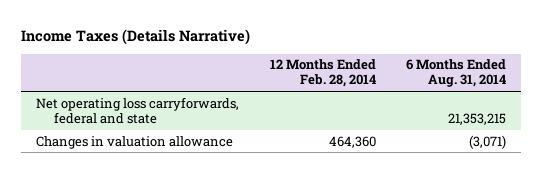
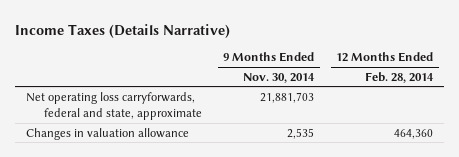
- | 12 Months Ended Feb. 28, 2014 | 6 Months Ended Aug. 31, 2014
+ | 9 Months Ended Nov. 30, 2014 | 12 Months Ended Feb. 28, 2014
- Net operating loss carryforwards, federal and state | | 21,353,215
+ Net operating loss carryforwards, federal and state, approximate | 21,881,703 |

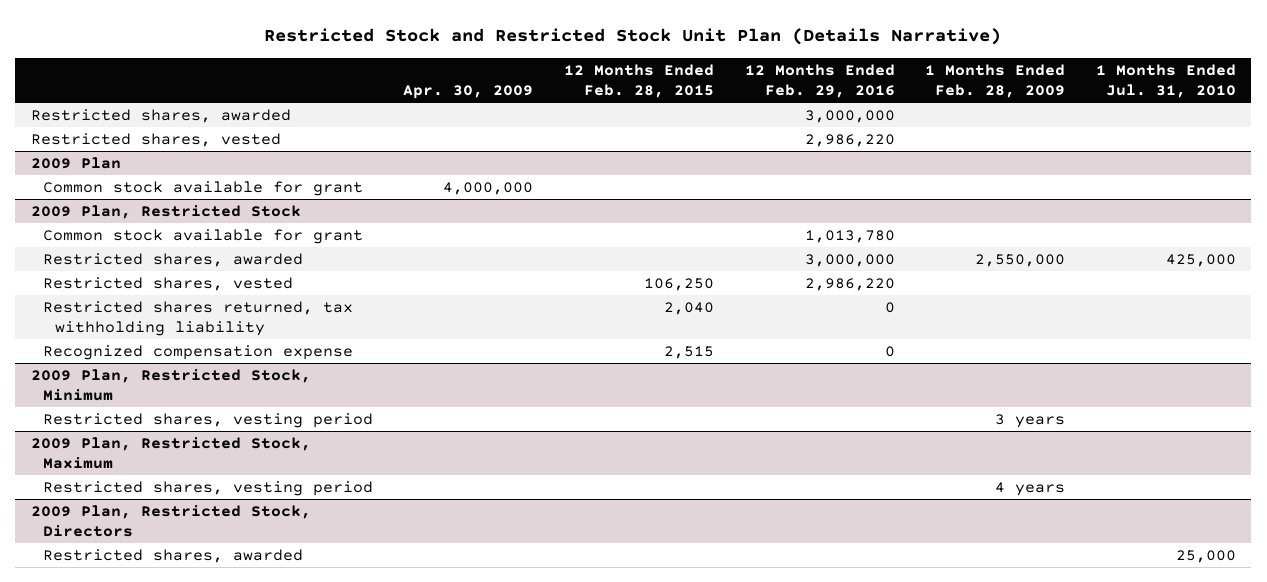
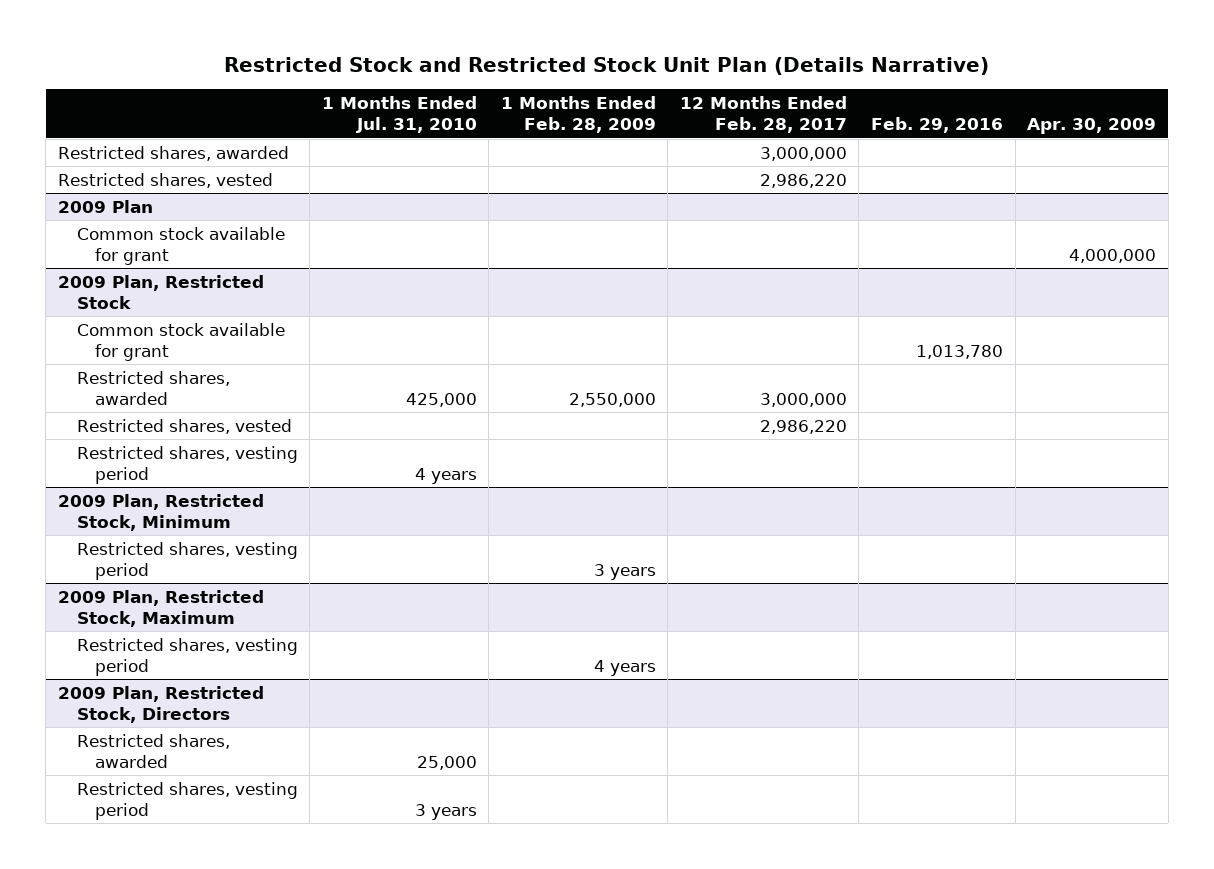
- | Apr. 30, 2009 | 12 Months Ended Feb. 28, 2015 | 12 Months Ended Feb. 29, 2016 | 1 Months Ended Feb. 28, 2009 | 1 Months Ended Jul. 31, 2010
+ | 1 Months Ended Jul. 31, 2010 | 1 Months Ended Feb. 28, 2009 | 12 Months Ended Feb. 28, 2017 | Feb. 29, 2016 | Apr. 30, 2009
@ 2009 Plan, Restricted Stock
- Restricted shares returned, tax withholding liability | | 2,040 | 0 | |
- Recognized compensation expense | | 2,515 | 0 | |
+ Restricted shares, vesting period | 4 years | | | |
@ 2009 Plan, Restricted Stock, Directors
+ Restricted shares, vesting period | 3 years | | | |

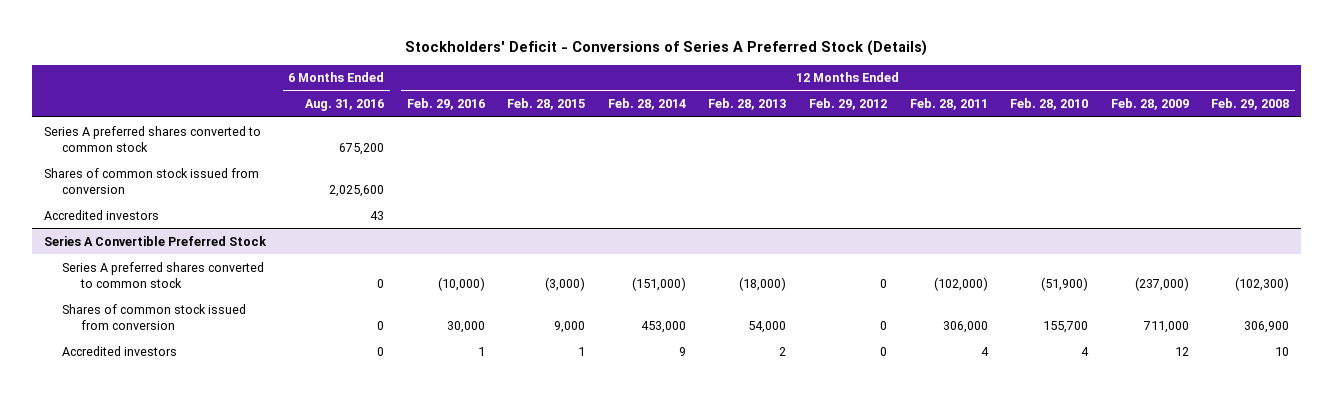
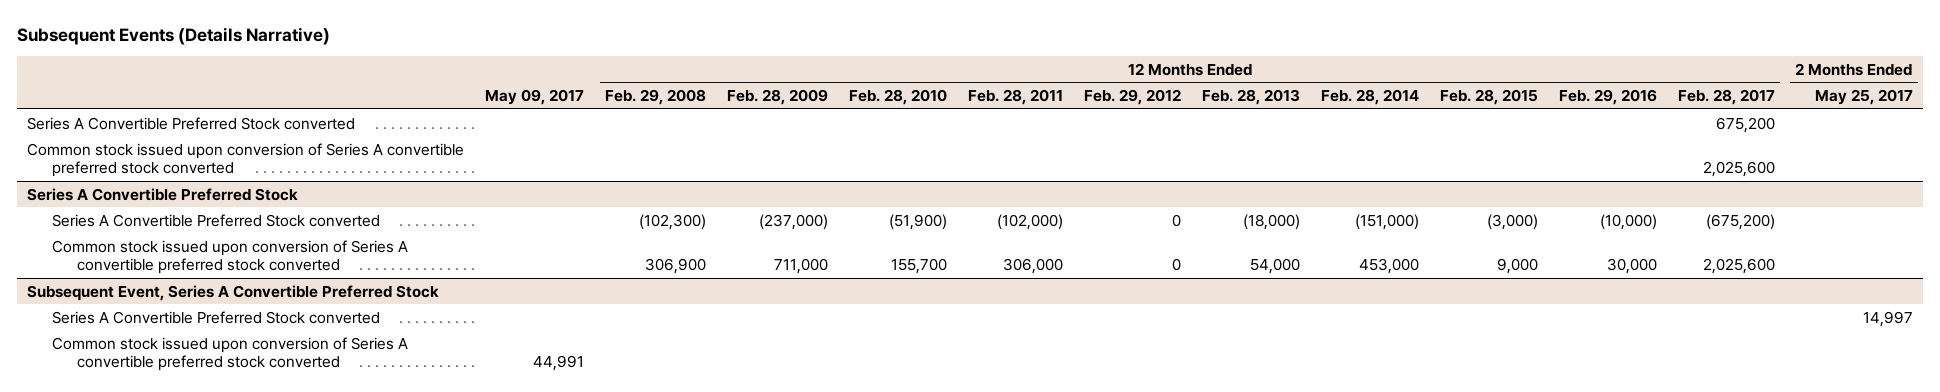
- Stockholders' Deficit - Conversions of Series A Preferred Stock (Details)
+ Subsequent Events (Details Narrative)
- | 6 Months Ended Aug. 31, 2016 | 12 Months Ended Feb. 29, 2016 | 12 Months Ended Feb. 28, 2015 | 12 Months Ended Feb. 28, 2014 | 12 Months Ended Feb. 28, 2013 | 12 Months Ended Feb. 29, 2012 | 12 Months Ended Feb. 28, 2011 | 12 Months Ended Feb. 28, 2010 | 12 Months Ended Feb. 28, 2009 | 12 Months Ended Feb. 29, 2008
+ | May 09, 2017 | 12 Months Ended Feb. 29, 2008 | 12 Months Ended Feb. 28, 2009 | 12 Months Ended Feb. 28, 2010 | 12 Months Ended Feb. 28, 2011 | 12 Months Ended Feb. 29, 2012 | 12 Months Ended Feb. 28, 2013 | 12 Months Ended Feb. 28, 2014 | 12 Months Ended Feb. 28, 2015 | 12 Months Ended Feb. 29, 2016 | 12 Months Ended Feb. 28, 2017 | 2 Months Ended May 25, 2017
- Series A preferred shares converted to common stock | 675,200 | | | | | | | | |
- Shares of common stock issued from conversion | 2,025,600 | | | | | | | | |
- Accredited investors | 43 | | | | | | | | |
+ Series A Convertible Preferred Stock converted | | | | | | | | | | | 675,200 |
+ Common stock issued upon conversion of Series A convertible preferred stock converted | | | | | | | | | | | 2,025,600 |
@ Series A Convertible Preferred Stock
- Series A preferred shares converted to common stock | 0 | (10,000) | (3,000) | (151,000) | (18,000) | 0 | (102,000) | (51,900) | (237,000) | (102,300)
- Shares of common stock issued from conversion | 0 | 30,000 | 9,000 | 453,000 | 54,000 | 0 | 306,000 | 155,700 | 711,000 | 306,900
- Accredited investors | 0 | 1 | 1 | 9 | 2 | 0 | 4 | 4 | 12 | 10
+ Series A Convertible Preferred Stock converted | | (102,300) | (237,000) | (51,900) | (102,000) | 0 | (18,000) | (151,000) | (3,000) | (10,000) | (675,200) |
+ Common stock issued upon conversion of Series A convertible preferred stock converted | | 306,900 | 711,000 | 155,700 | 306,000 | 0 | 54,000 | 453,000 | 9,000 | 30,000 | 2,025,600 |
+ Subsequent Event, Series A Convertible Preferred Stock
+ Series A Convertible Preferred Stock converted | | | | | | | | | | | | 14,997
+ Common stock issued upon conversion of Series A convertible preferred stock converted | 44,991 | | | | | | | | | | |

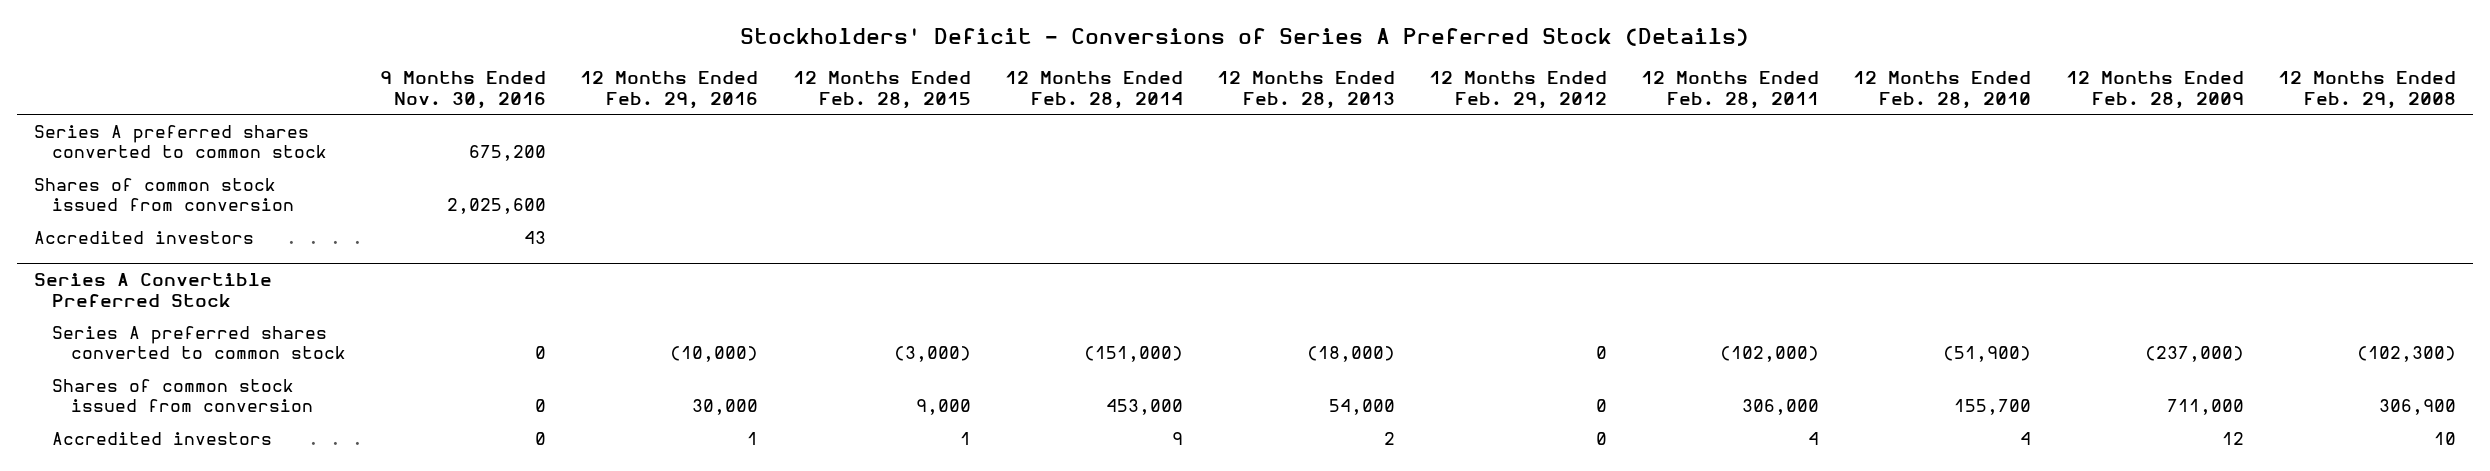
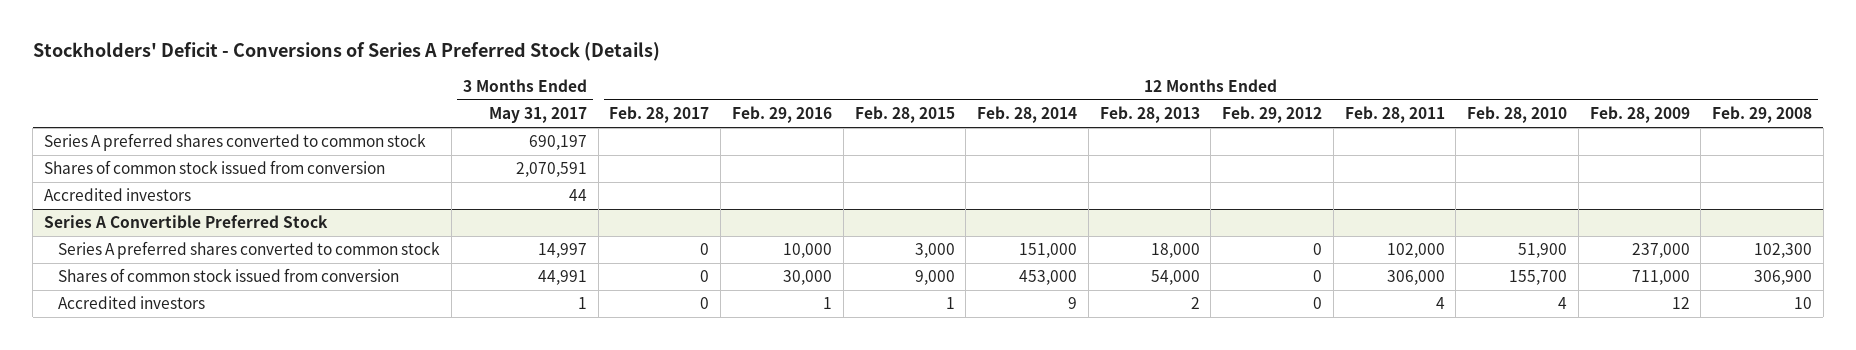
- | 9 Months Ended Nov. 30, 2016 | 12 Months Ended Feb. 29, 2016 | 12 Months Ended Feb. 28, 2015 | 12 Months Ended Feb. 28, 2014 | 12 Months Ended Feb. 28, 2013 | 12 Months Ended Feb. 29, 2012 | 12 Months Ended Feb. 28, 2011 | 12 Months Ended Feb. 28, 2010 | 12 Months Ended Feb. 28, 2009 | 12 Months Ended Feb. 29, 2008
+ | 3 Months Ended May 31, 2017 | 12 Months Ended Feb. 28, 2017 | 12 Months Ended Feb. 29, 2016 | 12 Months Ended Feb. 28, 2015 | 12 Months Ended Feb. 28, 2014 | 12 Months Ended Feb. 28, 2013 | 12 Months Ended Feb. 29, 2012 | 12 Months Ended Feb. 28, 2011 | 12 Months Ended Feb. 28, 2010 | 12 Months Ended Feb. 28, 2009 | 12 Months Ended Feb. 29, 2008
@ Series A Convertible Preferred Stock
- Series A preferred shares converted to common stock | 0 | (10,000) | (3,000) | (151,000) | (18,000) | 0 | (102,000) | (51,900) | (237,000) | (102,300)
+ Series A preferred shares converted to common stock | 14,997 | 0 | 10,000 | 3,000 | 151,000 | 18,000 | 0 | 102,000 | 51,900 | 237,000 | 102,300

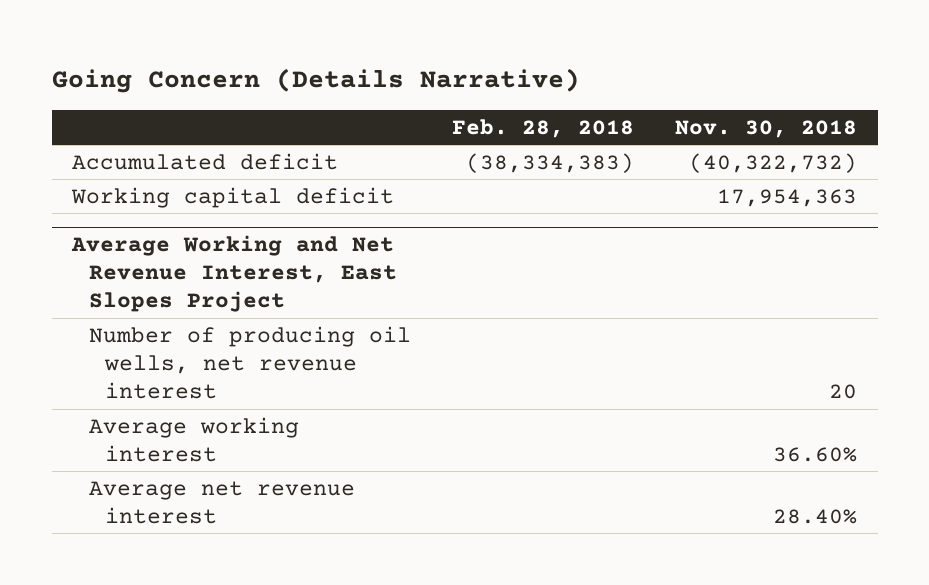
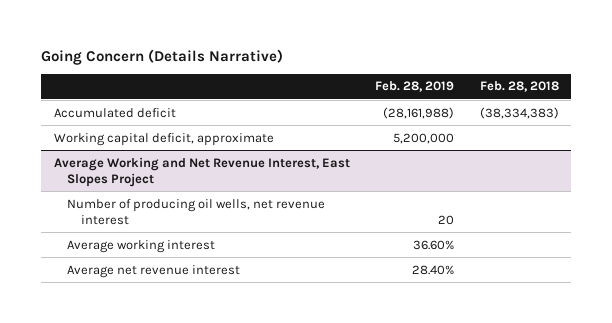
- | Feb. 28, 2018 | Nov. 30, 2018
+ | Feb. 28, 2019 | Feb. 28, 2018
- Working capital deficit | | 17,954,363
+ Working capital deficit, approximate | 5,200,000 |

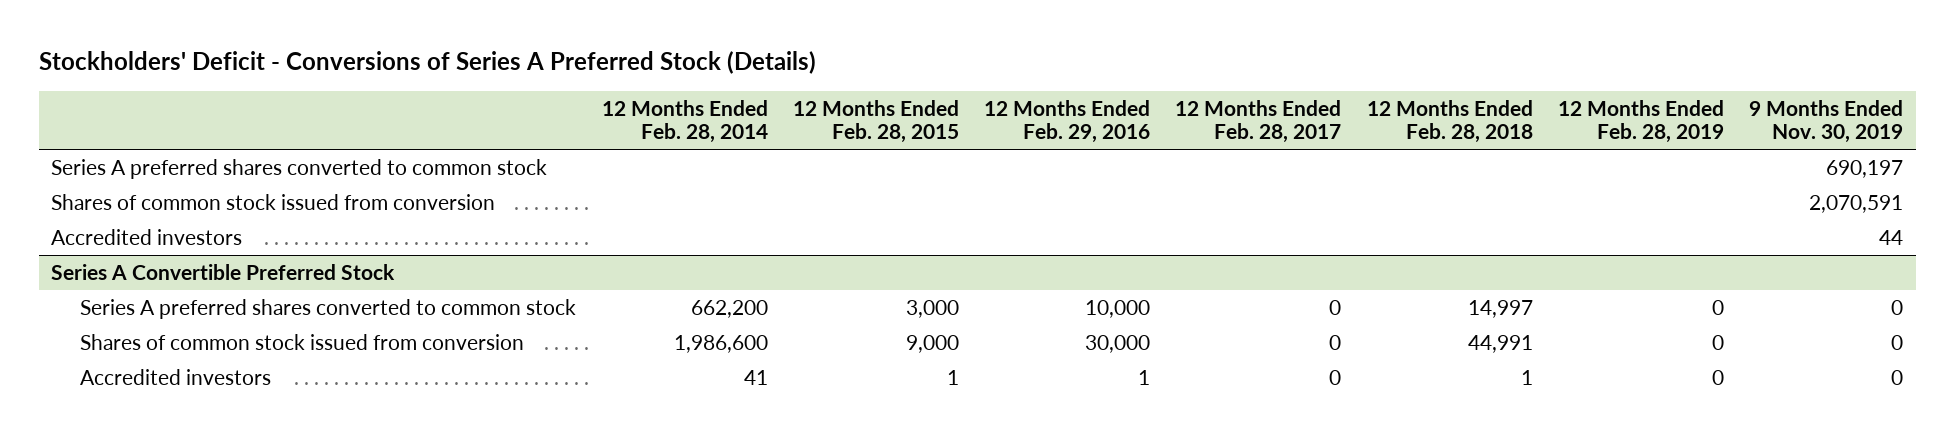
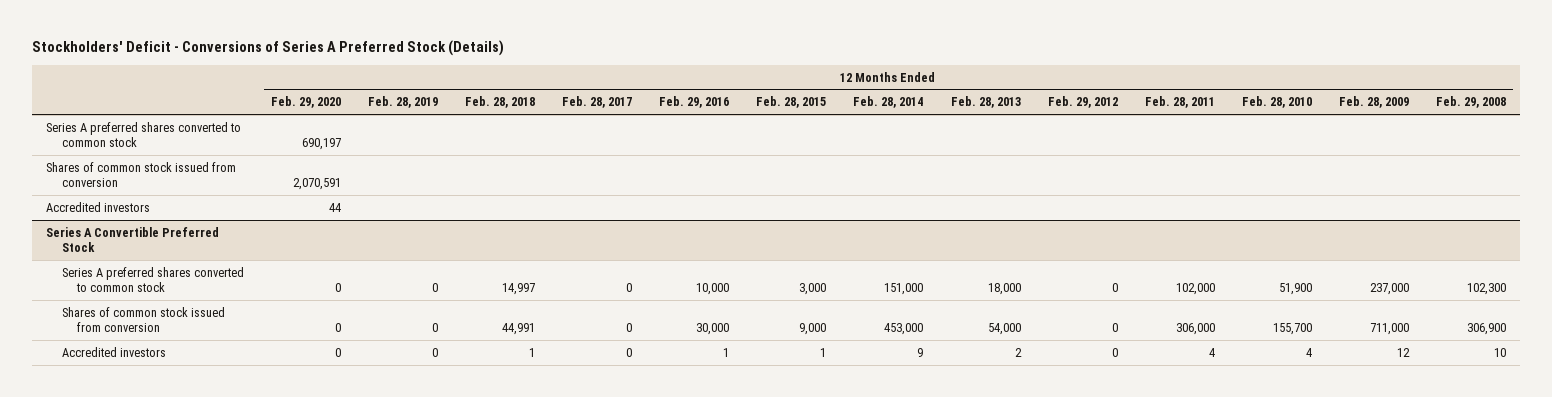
- | 12 Months Ended Feb. 28, 2014 | 12 Months Ended Feb. 28, 2015 | 12 Months Ended Feb. 29, 2016 | 12 Months Ended Feb. 28, 2017 | 12 Months Ended Feb. 28, 2018 | 12 Months Ended Feb. 28, 2019 | 9 Months Ended Nov. 30, 2019
+ | 12 Months Ended Feb. 29, 2020 | 12 Months Ended Feb. 28, 2019 | 12 Months Ended Feb. 28, 2018 | 12 Months Ended Feb. 28, 2017 | 12 Months Ended Feb. 29, 2016 | 12 Months Ended Feb. 28, 2015 | 12 Months Ended Feb. 28, 2014 | 12 Months Ended Feb. 28, 2013 | 12 Months Ended Feb. 29, 2012 | 12 Months Ended Feb. 28, 2011 | 12 Months Ended Feb. 28, 2010 | 12 Months Ended Feb. 28, 2009 | 12 Months Ended Feb. 29, 2008
@ Series A Convertible Preferred Stock
- Series A preferred shares converted to common stock | 662,200 | 3,000 | 10,000 | 0 | 14,997 | 0 | 0
- Shares of common stock issued from conversion | 1,986,600 | 9,000 | 30,000 | 0 | 44,991 | 0 | 0
- Accredited investors | 41 | 1 | 1 | 0 | 1 | 0 | 0
+ Series A preferred shares converted to common stock | 0 | 0 | 14,997 | 0 | 10,000 | 3,000 | 151,000 | 18,000 | 0 | 102,000 | 51,900 | 237,000 | 102,300
+ Shares of common stock issued from conversion | 0 | 0 | 44,991 | 0 | 30,000 | 9,000 | 453,000 | 54,000 | 0 | 306,000 | 155,700 | 711,000 | 306,900
+ Accredited investors | 0 | 0 | 1 | 0 | 1 | 1 | 9 | 2 | 0 | 4 | 4 | 12 | 10

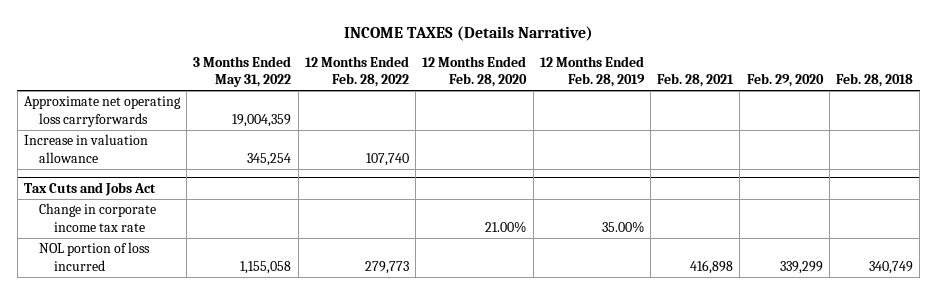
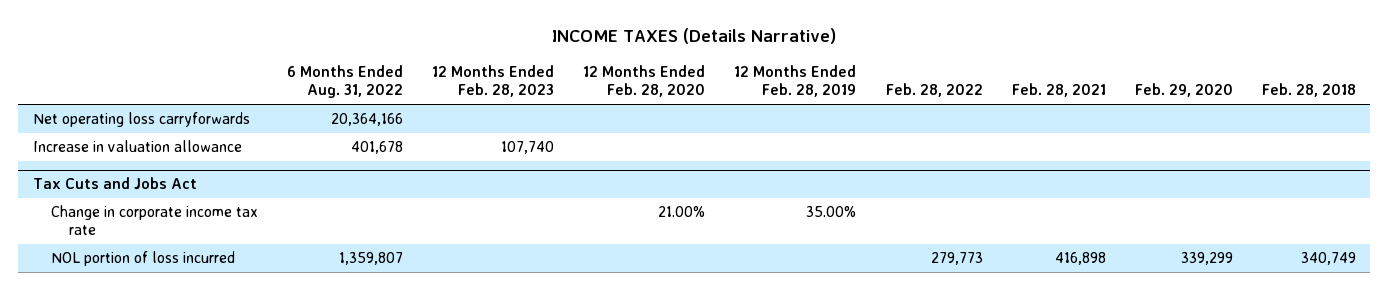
- | 3 Months Ended May 31, 2022 | 12 Months Ended Feb. 28, 2022 | 12 Months Ended Feb. 28, 2020 | 12 Months Ended Feb. 28, 2019 | Feb. 28, 2021 | Feb. 29, 2020 | Feb. 28, 2018
+ | 6 Months Ended Aug. 31, 2022 | 12 Months Ended Feb. 28, 2023 | 12 Months Ended Feb. 28, 2020 | 12 Months Ended Feb. 28, 2019 | Feb. 28, 2022 | Feb. 28, 2021 | Feb. 29, 2020 | Feb. 28, 2018
- Approximate net operating loss carryforwards | 19,004,359 | | | | | |
+ Net operating loss carryforwards | 20,364,166 | | | | | | |

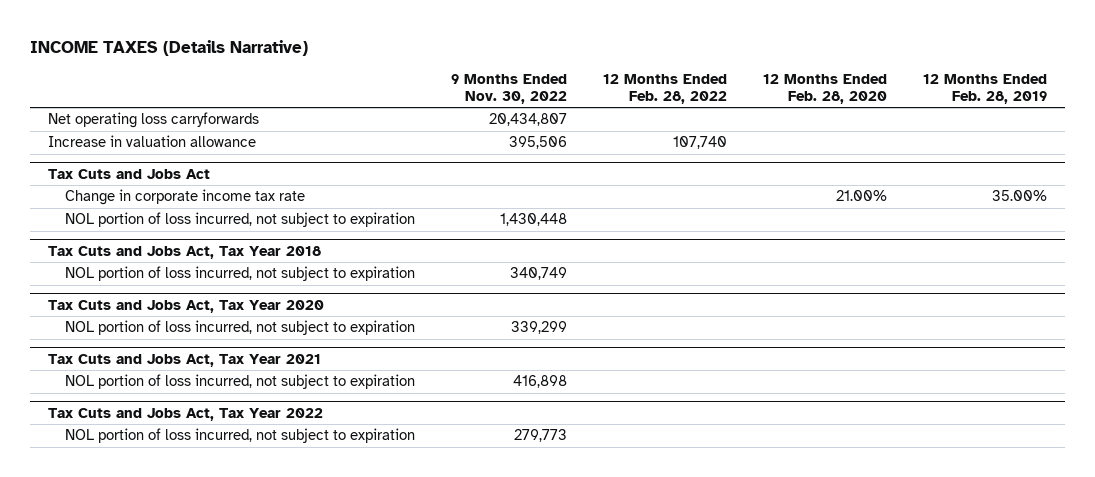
- | 6 Months Ended Aug. 31, 2022 | 12 Months Ended Feb. 28, 2023 | 12 Months Ended Feb. 28, 2020 | 12 Months Ended Feb. 28, 2019 | Feb. 28, 2022 | Feb. 28, 2021 | Feb. 29, 2020 | Feb. 28, 2018
+ | 9 Months Ended Nov. 30, 2022 | 12 Months Ended Feb. 28, 2022 | 12 Months Ended Feb. 28, 2020 | 12 Months Ended Feb. 28, 2019
@ Tax Cuts and Jobs Act
- NOL portion of loss incurred | 1,359,807 | | | | 279,773 | 416,898 | 339,299 | 340,749
+ NOL portion of loss incurred, not subject to expiration | 1,430,448 | | |
+ Tax Cuts and Jobs Act, Tax Year 2018
+ NOL portion of loss incurred, not subject to expiration | 340,749 | | |
+ Tax Cuts and Jobs Act, Tax Year 2020
+ NOL portion of loss incurred, not subject to expiration | 339,299 | | |
+ Tax Cuts and Jobs Act, Tax Year 2021
+ NOL portion of loss incurred, not subject to expiration | 416,898 | | |
+ Tax Cuts and Jobs Act, Tax Year 2022
+ NOL portion of loss incurred, not subject to expiration | 279,773 | | |

